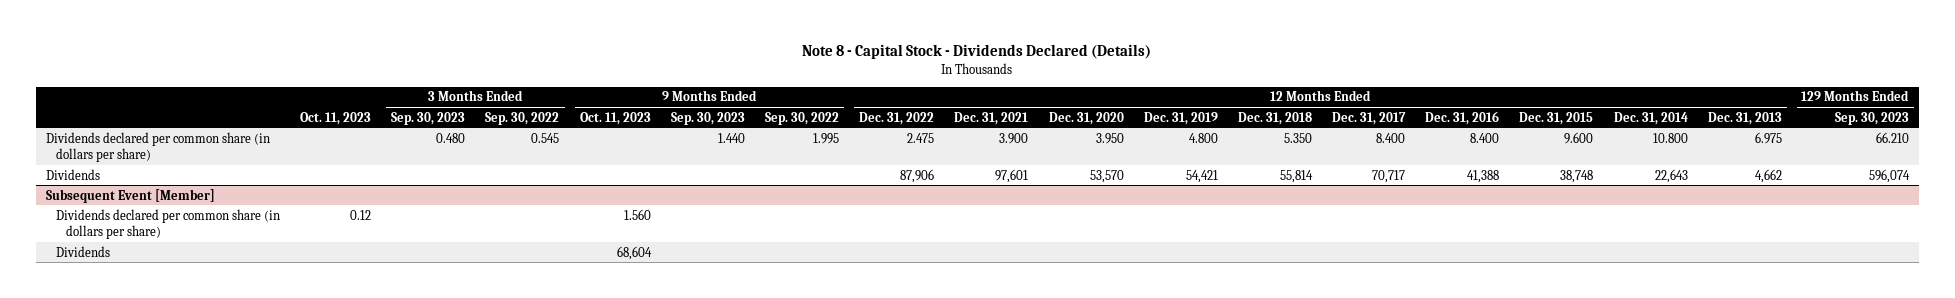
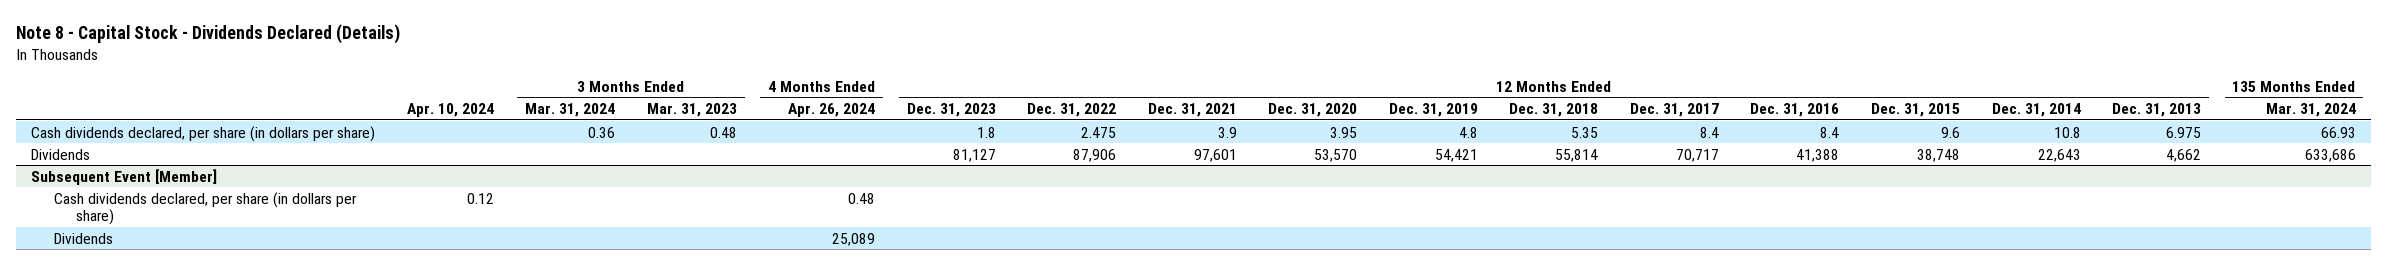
- | Oct. 11, 2023 | 3 Months Ended Sep. 30, 2023 | 3 Months Ended Sep. 30, 2022 | 9 Months Ended Oct. 11, 2023 | 9 Months Ended Sep. 30, 2023 | 9 Months Ended Sep. 30, 2022 | 12 Months Ended Dec. 31, 2022 | 12 Months Ended Dec. 31, 2021 | 12 Months Ended Dec. 31, 2020 | 12 Months Ended Dec. 31, 2019 | 12 Months Ended Dec. 31, 2018 | 12 Months Ended Dec. 31, 2017 | 12 Months Ended Dec. 31, 2016 | 12 Months Ended Dec. 31, 2015 | 12 Months Ended Dec. 31, 2014 | 12 Months Ended Dec. 31, 2013 | 129 Months Ended Sep. 30, 2023
+ | Apr. 10, 2024 | 3 Months Ended Mar. 31, 2024 | 3 Months Ended Mar. 31, 2023 | 4 Months Ended Apr. 26, 2024 | 12 Months Ended Dec. 31, 2023 | 12 Months Ended Dec. 31, 2022 | 12 Months Ended Dec. 31, 2021 | 12 Months Ended Dec. 31, 2020 | 12 Months Ended Dec. 31, 2019 | 12 Months Ended Dec. 31, 2018 | 12 Months Ended Dec. 31, 2017 | 12 Months Ended Dec. 31, 2016 | 12 Months Ended Dec. 31, 2015 | 12 Months Ended Dec. 31, 2014 | 12 Months Ended Dec. 31, 2013 | 135 Months Ended Mar. 31, 2024
- Dividends declared per common share (in dollars per share) | | 0.480 | 0.545 | | 1.440 | 1.995 | 2.475 | 3.900 | 3.950 | 4.800 | 5.350 | 8.400 | 8.400 | 9.600 | 10.800 | 6.975 | 66.210
+ Cash dividends declared, per share (in dollars per share) | | 0.36 | 0.48 | | 1.8 | 2.475 | 3.9 | 3.95 | 4.8 | 5.35 | 8.4 | 8.4 | 9.6 | 10.8 | 6.975 | 66.93
@ Subsequent Event [Member]
- Dividends declared per common share (in dollars per share) | 0.12 | | | 1.560 | | | | | | | | | | | | |
+ Cash dividends declared, per share (in dollars per share) | 0.12 | | | 0.48 | | | | | | | | | | | |

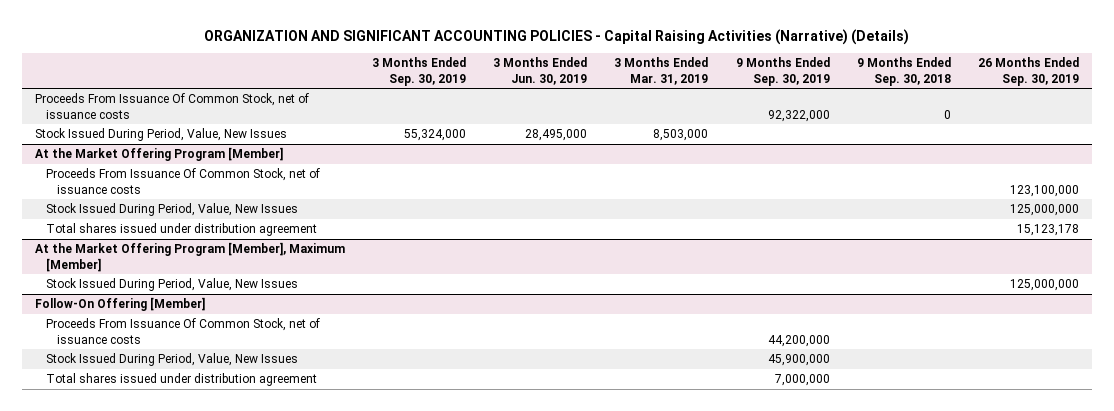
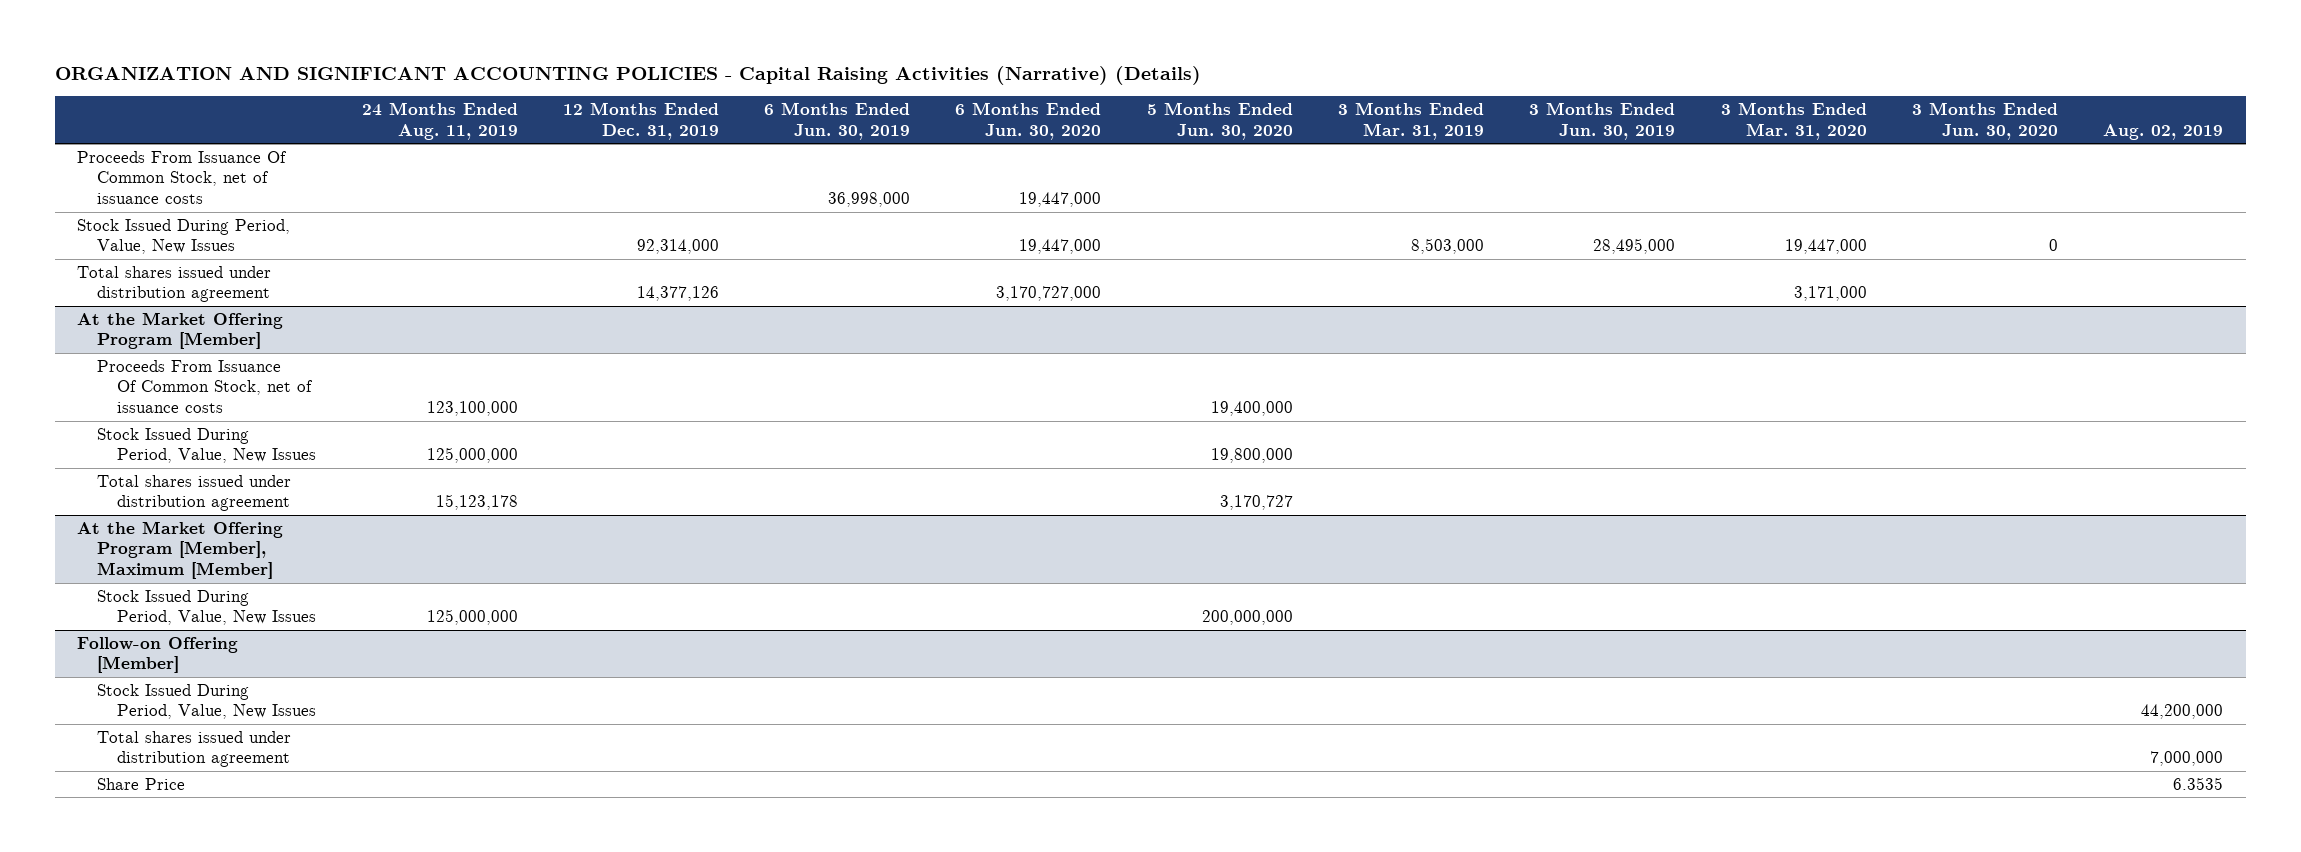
- | 3 Months Ended Sep. 30, 2019 | 3 Months Ended Jun. 30, 2019 | 3 Months Ended Mar. 31, 2019 | 9 Months Ended Sep. 30, 2019 | 9 Months Ended Sep. 30, 2018 | 26 Months Ended Sep. 30, 2019
+ | 24 Months Ended Aug. 11, 2019 | 12 Months Ended Dec. 31, 2019 | 6 Months Ended Jun. 30, 2019 | 6 Months Ended Jun. 30, 2020 | 5 Months Ended Jun. 30, 2020 | 3 Months Ended Mar. 31, 2019 | 3 Months Ended Jun. 30, 2019 | 3 Months Ended Mar. 31, 2020 | 3 Months Ended Jun. 30, 2020 | Aug. 02, 2019
+ Total shares issued under distribution agreement | | 14,377,126 | | 3,170,727,000 | | | | 3,171,000 | |
- Follow-On Offering [Member]
- Proceeds From Issuance Of Common Stock, net of issuance costs | | | | 44,200,000 | |
+ Follow-on Offering [Member]
+ Share Price | | | | | | | | | | 6.3535

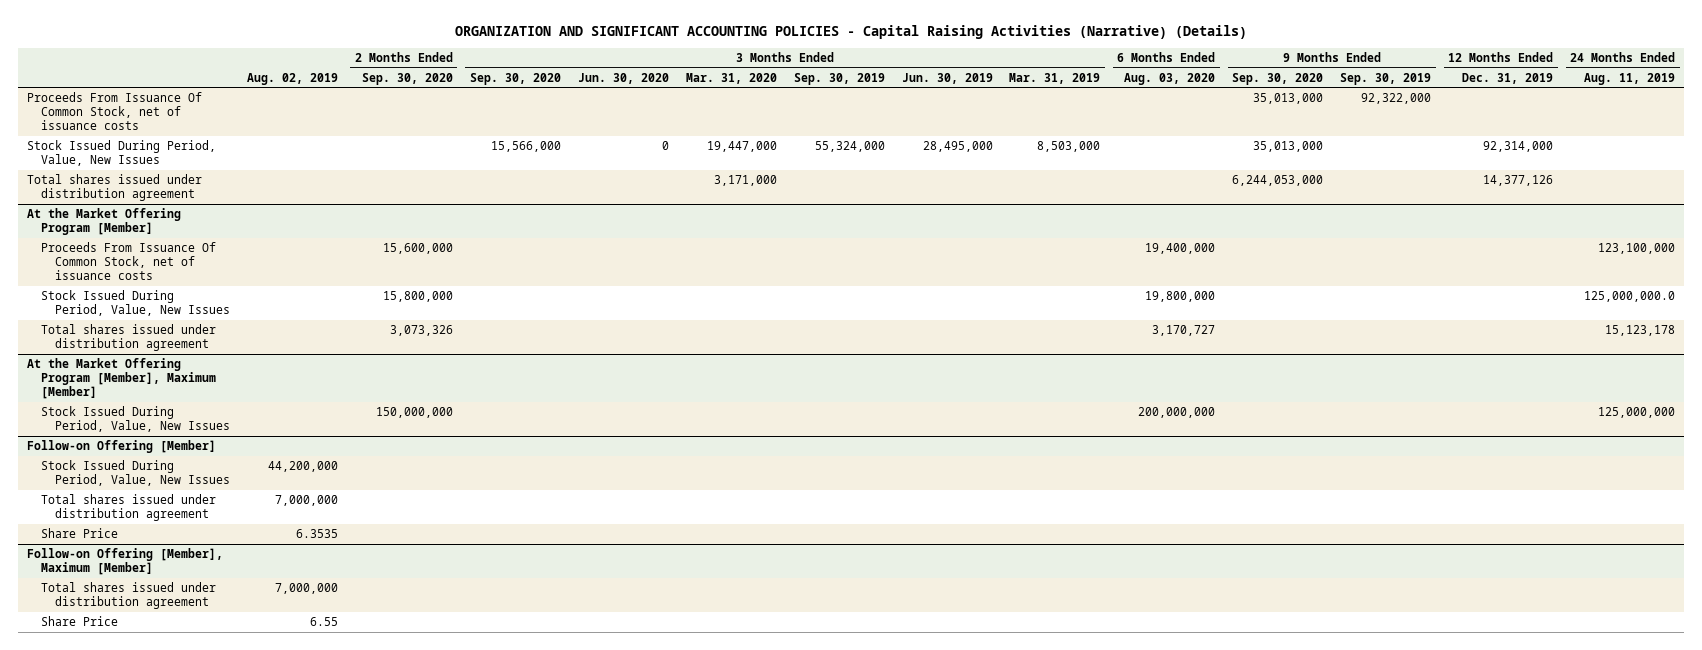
- | 24 Months Ended Aug. 11, 2019 | 12 Months Ended Dec. 31, 2019 | 6 Months Ended Jun. 30, 2019 | 6 Months Ended Jun. 30, 2020 | 5 Months Ended Jun. 30, 2020 | 3 Months Ended Mar. 31, 2019 | 3 Months Ended Jun. 30, 2019 | 3 Months Ended Mar. 31, 2020 | 3 Months Ended Jun. 30, 2020 | Aug. 02, 2019
+ | Aug. 02, 2019 | 2 Months Ended Sep. 30, 2020 | 3 Months Ended Sep. 30, 2020 | 3 Months Ended Jun. 30, 2020 | 3 Months Ended Mar. 31, 2020 | 3 Months Ended Sep. 30, 2019 | 3 Months Ended Jun. 30, 2019 | 3 Months Ended Mar. 31, 2019 | 6 Months Ended Aug. 03, 2020 | 9 Months Ended Sep. 30, 2020 | 9 Months Ended Sep. 30, 2019 | 12 Months Ended Dec. 31, 2019 | 24 Months Ended Aug. 11, 2019
@ At the Market Offering Program [Member]
- Stock Issued During Period, Value, New Issues | 125,000,000 | | | | 19,800,000 | | | | |
+ Stock Issued During Period, Value, New Issues | | 15,800,000 | | | | | | | 19,800,000 | | | | 125,000,000.0
+ Follow-on Offering [Member], Maximum [Member]
+ Total shares issued under distribution agreement | 7,000,000 | | | | | | | | | | | |
+ Share Price | 6.55 | | | | | | | | | | | |

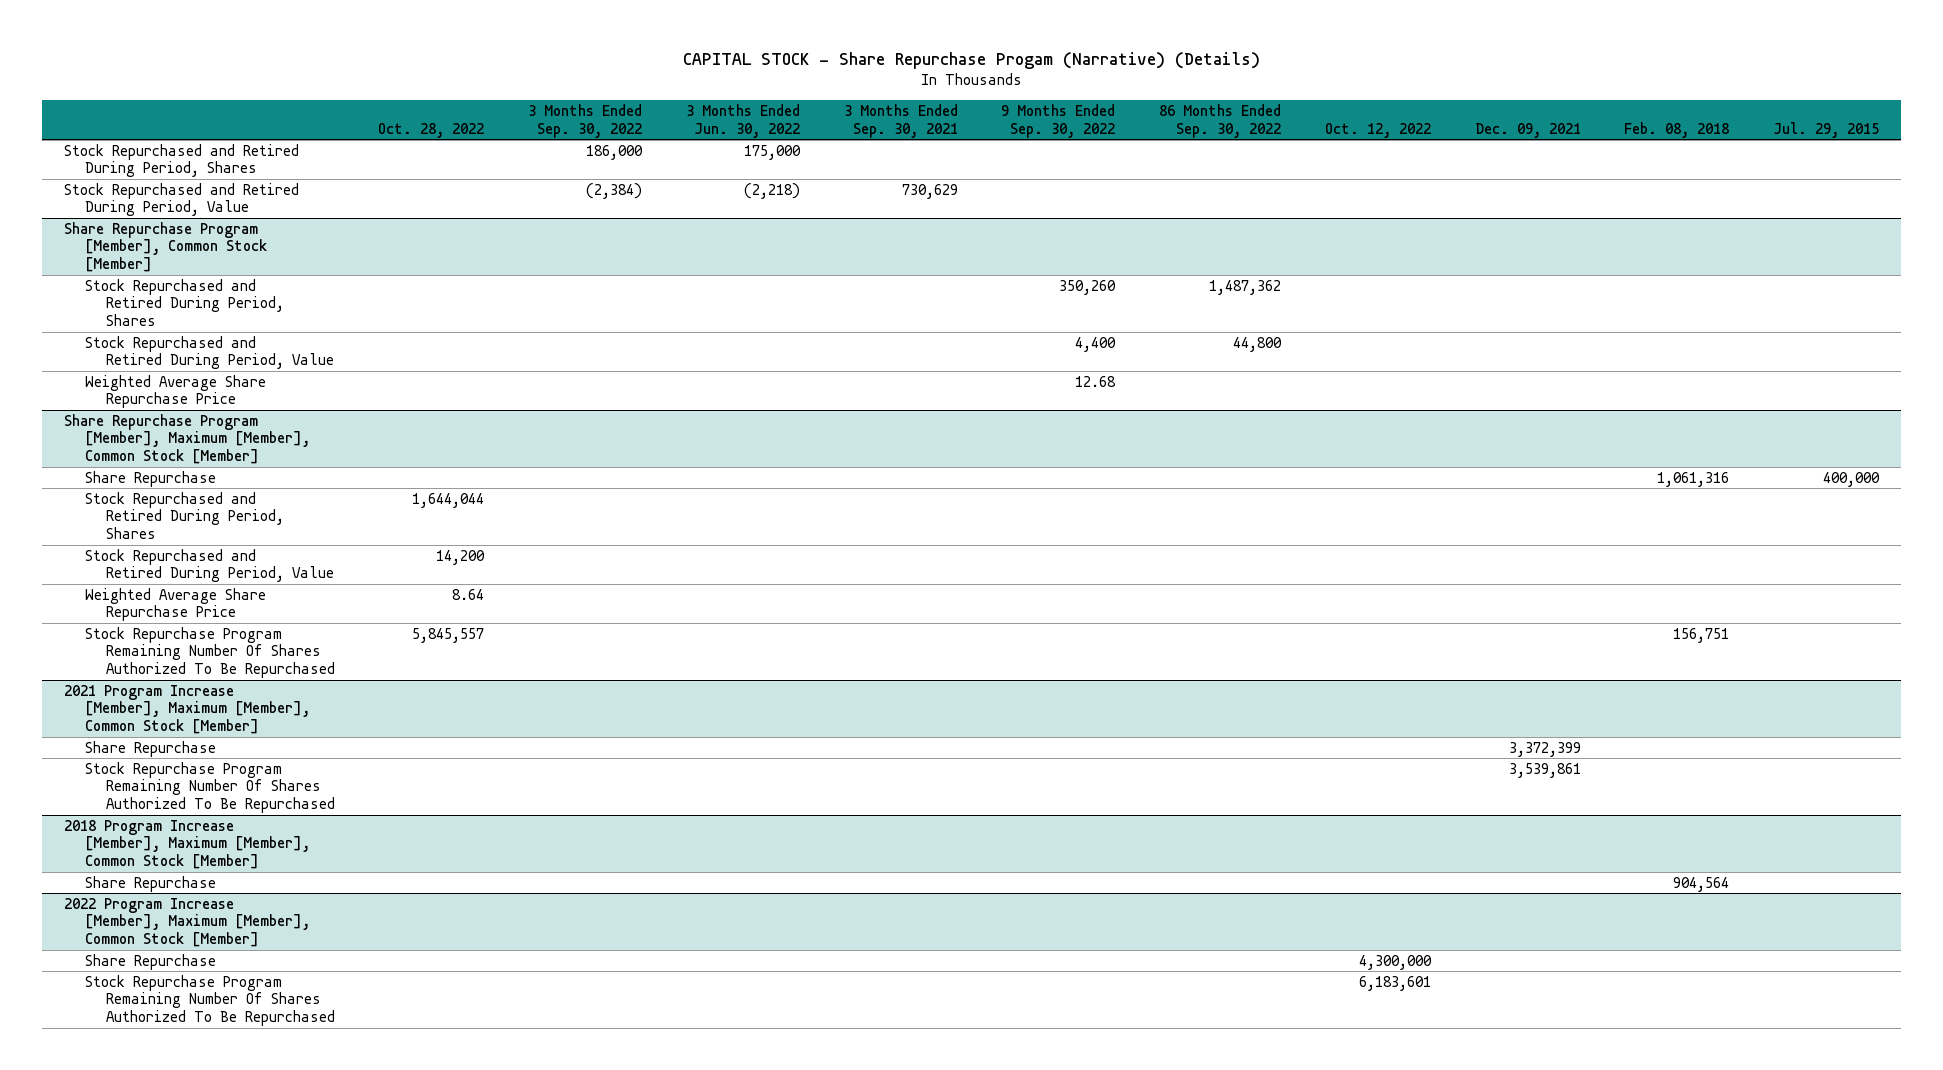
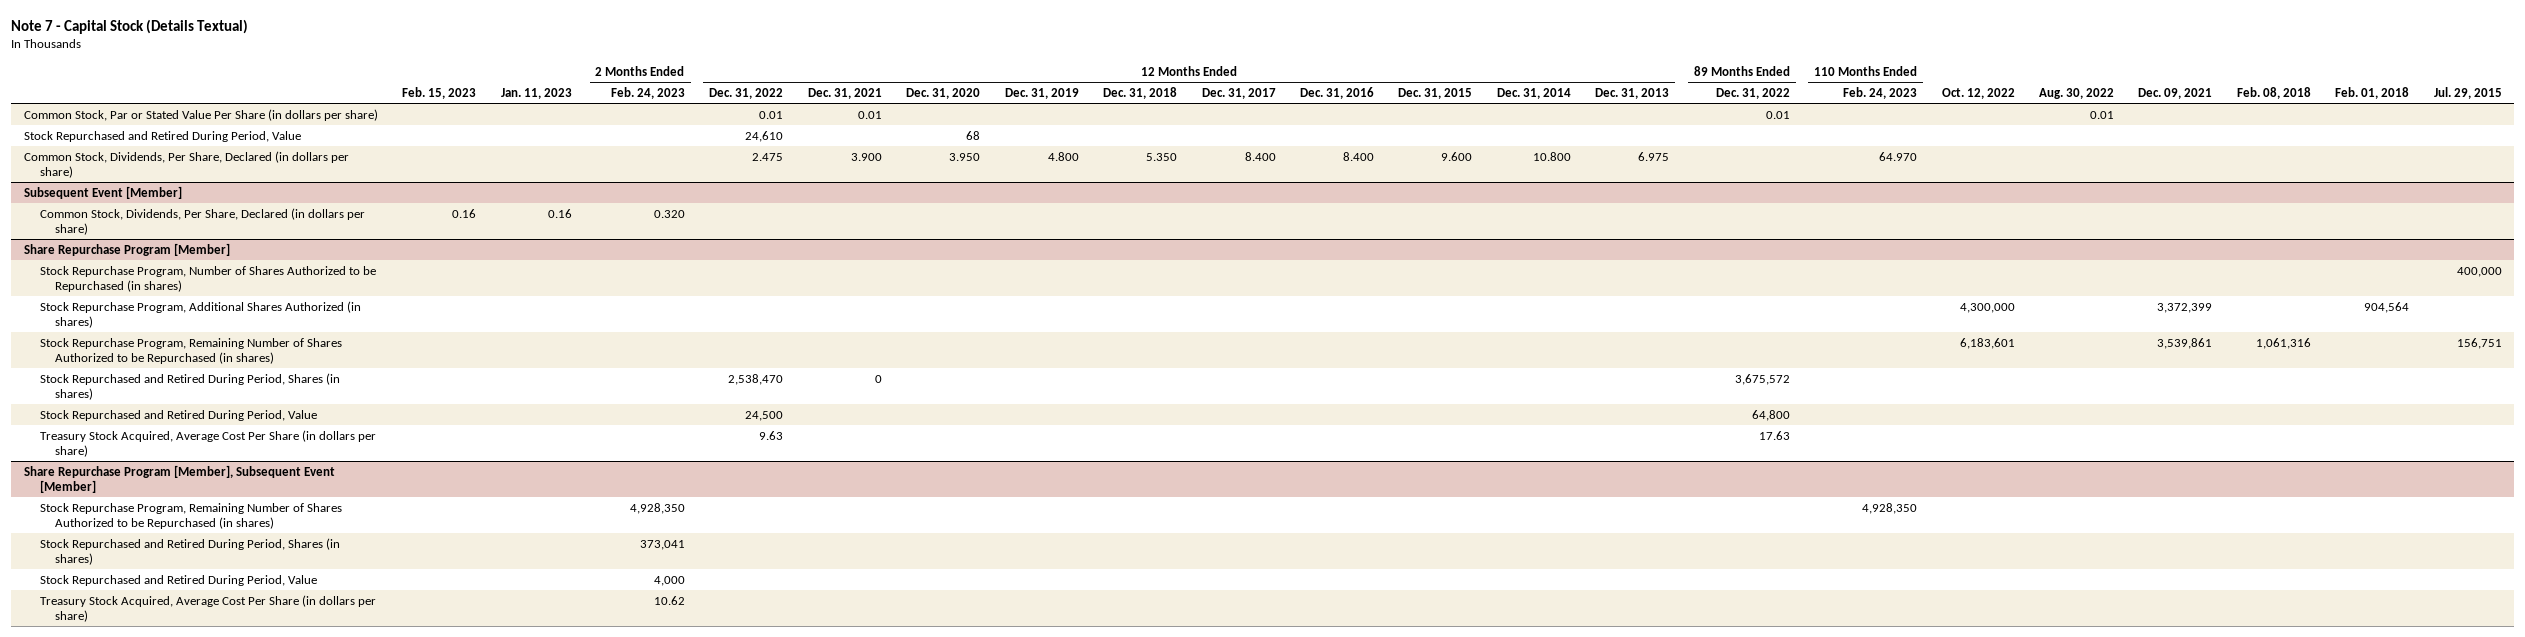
- CAPITAL STOCK - Share Repurchase Progam (Narrative) (Details)
+ Note 7 - Capital Stock (Details Textual)
- | Oct. 28, 2022 | 3 Months Ended Sep. 30, 2022 | 3 Months Ended Jun. 30, 2022 | 3 Months Ended Sep. 30, 2021 | 9 Months Ended Sep. 30, 2022 | 86 Months Ended Sep. 30, 2022 | Oct. 12, 2022 | Dec. 09, 2021 | Feb. 08, 2018 | Jul. 29, 2015
+ | Feb. 15, 2023 | Jan. 11, 2023 | 2 Months Ended Feb. 24, 2023 | 12 Months Ended Dec. 31, 2022 | 12 Months Ended Dec. 31, 2021 | 12 Months Ended Dec. 31, 2020 | 12 Months Ended Dec. 31, 2019 | 12 Months Ended Dec. 31, 2018 | 12 Months Ended Dec. 31, 2017 | 12 Months Ended Dec. 31, 2016 | 12 Months Ended Dec. 31, 2015 | 12 Months Ended Dec. 31, 2014 | 12 Months Ended Dec. 31, 2013 | 89 Months Ended Dec. 31, 2022 | 110 Months Ended Feb. 24, 2023 | Oct. 12, 2022 | Aug. 30, 2022 | Dec. 09, 2021 | Feb. 08, 2018 | Feb. 01, 2018 | Jul. 29, 2015
- Stock Repurchased and Retired During Period, Shares | | 186,000 | 175,000 | | | | | | |
+ Common Stock, Par or Stated Value Per Share (in dollars per share) | | | | 0.01 | 0.01 | | | | | | | | | 0.01 | | | 0.01 | | | |
- Share Repurchase Program [Member], Common Stock [Member]
- Stock Repurchased and Retired During Period, Shares | | | | | 350,260 | 1,487,362 | | | |
+ Common Stock, Dividends, Per Share, Declared (in dollars per share) | | | | 2.475 | 3.900 | 3.950 | 4.800 | 5.350 | 8.400 | 8.400 | 9.600 | 10.800 | 6.975 | | 64.970 | | | | | |
+ Subsequent Event [Member]
+ Common Stock, Dividends, Per Share, Declared (in dollars per share) | 0.16 | 0.16 | 0.320 | | | | | | | | | | | | | | | | | |
+ Share Repurchase Program [Member]
+ Stock Repurchase Program, Number of Shares Authorized to be Repurchased (in shares) | | | | | | | | | | | | | | | | | | | | | 400,000
+ Stock Repurchase Program, Additional Shares Authorized (in shares) | | | | | | | | | | | | | | | | 4,300,000 | | 3,372,399 | | 904,564 |
+ Stock Repurchase Program, Remaining Number of Shares Authorized to be Repurchased (in shares) | | | | | | | | | | | | | | | | 6,183,601 | | 3,539,861 | 1,061,316 | | 156,751
+ Stock Repurchased and Retired During Period, Shares (in shares) | | | | 2,538,470 | 0 | | | | | | | | | 3,675,572 | | | | | | |
- Weighted Average Share Repurchase Price | | | | | 12.68 | | | | |
- Share Repurchase Program [Member], Maximum [Member], Common Stock [Member]
- Share Repurchase | | | | | | | | | 1,061,316 | 400,000
- Stock Repurchased and Retired During Period, Shares | 1,644,044 | | | | | | | | |
- Stock Repurchased and Retired During Period, Value | 14,200 | | | | | | | | |
- Weighted Average Share Repurchase Price | 8.64 | | | | | | | | |
- Stock Repurchase Program Remaining Number Of Shares Authorized To Be Repurchased | 5,845,557 | | | | | | | | 156,751 |
- 2021 Program Increase [Member], Maximum [Member], Common Stock [Member]
- Share Repurchase | | | | | | | | 3,372,399 | |
- Stock Repurchase Program Remaining Number Of Shares Authorized To Be Repurchased | | | | | | | | 3,539,861 | |
- 2018 Program Increase [Member], Maximum [Member], Common Stock [Member]
- Share Repurchase | | | | | | | | | 904,564 |
- 2022 Program Increase [Member], Maximum [Member], Common Stock [Member]
- Share Repurchase | | | | | | | 4,300,000 | | |
- Stock Repurchase Program Remaining Number Of Shares Authorized To Be Repurchased | | | | | | | 6,183,601 | | |
+ Treasury Stock Acquired, Average Cost Per Share (in dollars per share) | | | | 9.63 | | | | | | | | | | 17.63 | | | | | | |
+ Share Repurchase Program [Member], Subsequent Event [Member]
+ Stock Repurchase Program, Remaining Number of Shares Authorized to be Repurchased (in shares) | | | 4,928,350 | | | | | | | | | | | | 4,928,350 | | | | | |
+ Stock Repurchased and Retired During Period, Shares (in shares) | | | 373,041 | | | | | | | | | | | | | | | | | |
+ Stock Repurchased and Retired During Period, Value | | | 4,000 | | | | | | | | | | | | | | | | | |
+ Treasury Stock Acquired, Average Cost Per Share (in dollars per share) | | | 10.62 | | | | | | | | | | | | | | | | | |

